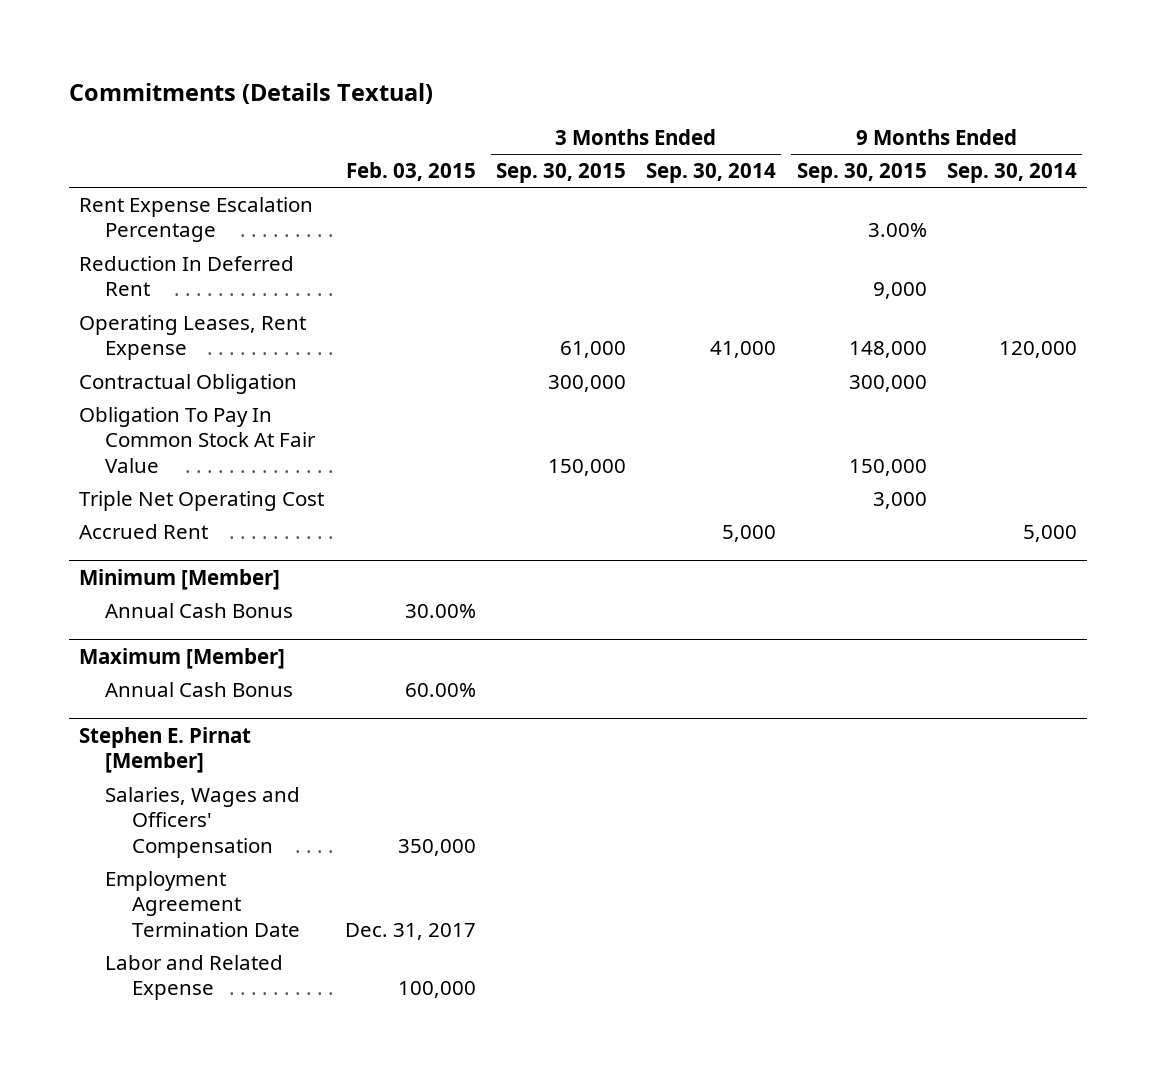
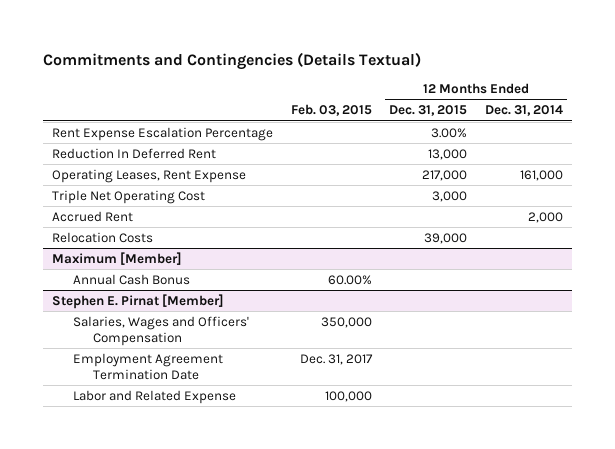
- Commitments (Details Textual)
+ Commitments and Contingencies (Details Textual)
- | Feb. 03, 2015 | 3 Months Ended Sep. 30, 2015 | 3 Months Ended Sep. 30, 2014 | 9 Months Ended Sep. 30, 2015 | 9 Months Ended Sep. 30, 2014
+ | Feb. 03, 2015 | 12 Months Ended Dec. 31, 2015 | 12 Months Ended Dec. 31, 2014
- Contractual Obligation | | 300,000 | | 300,000 |
- Obligation To Pay In Common Stock At Fair Value | | 150,000 | | 150,000 |
- Minimum [Member]
- Annual Cash Bonus | 30.00% | | | |
+ Relocation Costs | | 39,000 |

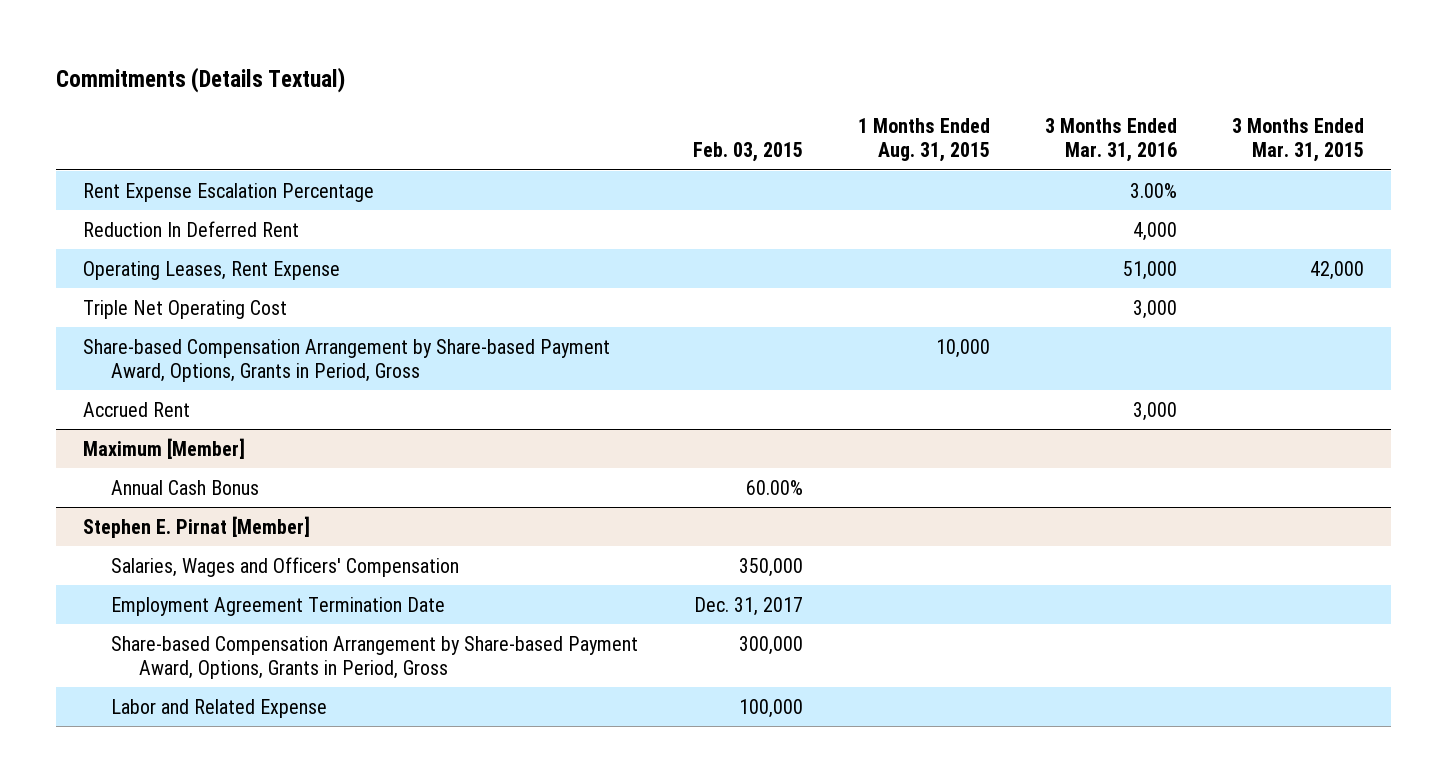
- Commitments and Contingencies (Details Textual)
+ Commitments (Details Textual)
- | Feb. 03, 2015 | 12 Months Ended Dec. 31, 2015 | 12 Months Ended Dec. 31, 2014
+ | Feb. 03, 2015 | 1 Months Ended Aug. 31, 2015 | 3 Months Ended Mar. 31, 2016 | 3 Months Ended Mar. 31, 2015
+ Share-based Compensation Arrangement by Share-based Payment Award, Options, Grants in Period, Gross | | 10,000 | |
- Relocation Costs | | 39,000 |
@ Stephen E. Pirnat [Member]
+ Share-based Compensation Arrangement by Share-based Payment Award, Options, Grants in Period, Gross | 300,000 | | |

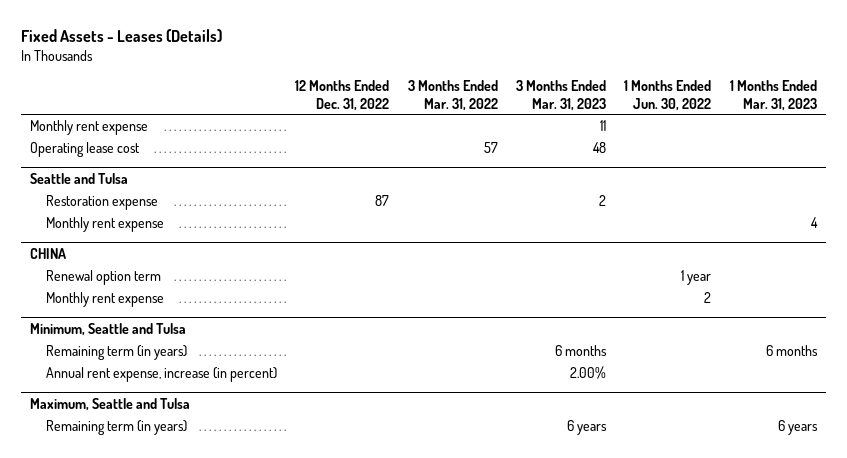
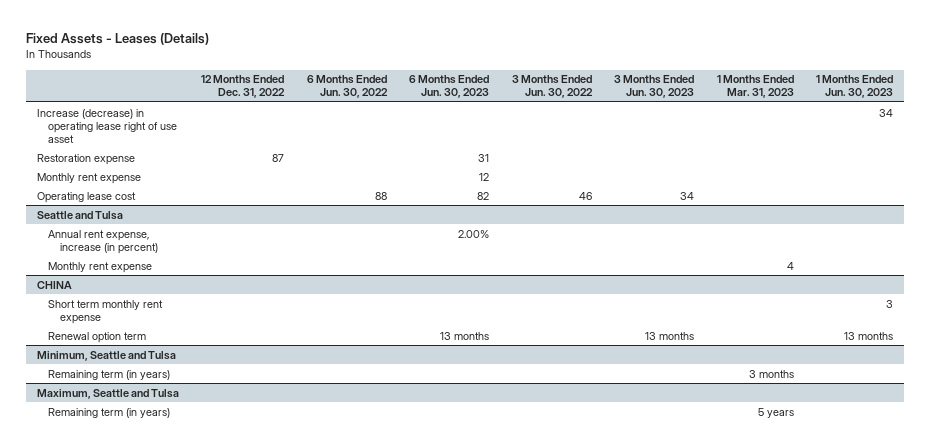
- | 12 Months Ended Dec. 31, 2022 | 3 Months Ended Mar. 31, 2022 | 3 Months Ended Mar. 31, 2023 | 1 Months Ended Jun. 30, 2022 | 1 Months Ended Mar. 31, 2023
+ | 12 Months Ended Dec. 31, 2022 | 6 Months Ended Jun. 30, 2022 | 6 Months Ended Jun. 30, 2023 | 3 Months Ended Jun. 30, 2022 | 3 Months Ended Jun. 30, 2023 | 1 Months Ended Mar. 31, 2023 | 1 Months Ended Jun. 30, 2023
+ Increase (decrease) in operating lease right of use asset | | | | | | | 34
+ Restoration expense | 87 | | 31 | | | |
@ Seattle and Tulsa
- Restoration expense | 87 | | 2 | |
+ Annual rent expense, increase (in percent) | | | 2.00% | | | |
@ CHINA
+ Short term monthly rent expense | | | | | | | 3
- Monthly rent expense | | | | 2 |
@ Minimum, Seattle and Tulsa
- Remaining term (in years) | | | 6 months | | 6 months
- Annual rent expense, increase (in percent) | | | 2.00% | |
+ Remaining term (in years) | | | | | | 3 months |
@ Maximum, Seattle and Tulsa
- Remaining term (in years) | | | 6 years | | 6 years
+ Remaining term (in years) | | | | | | 5 years |

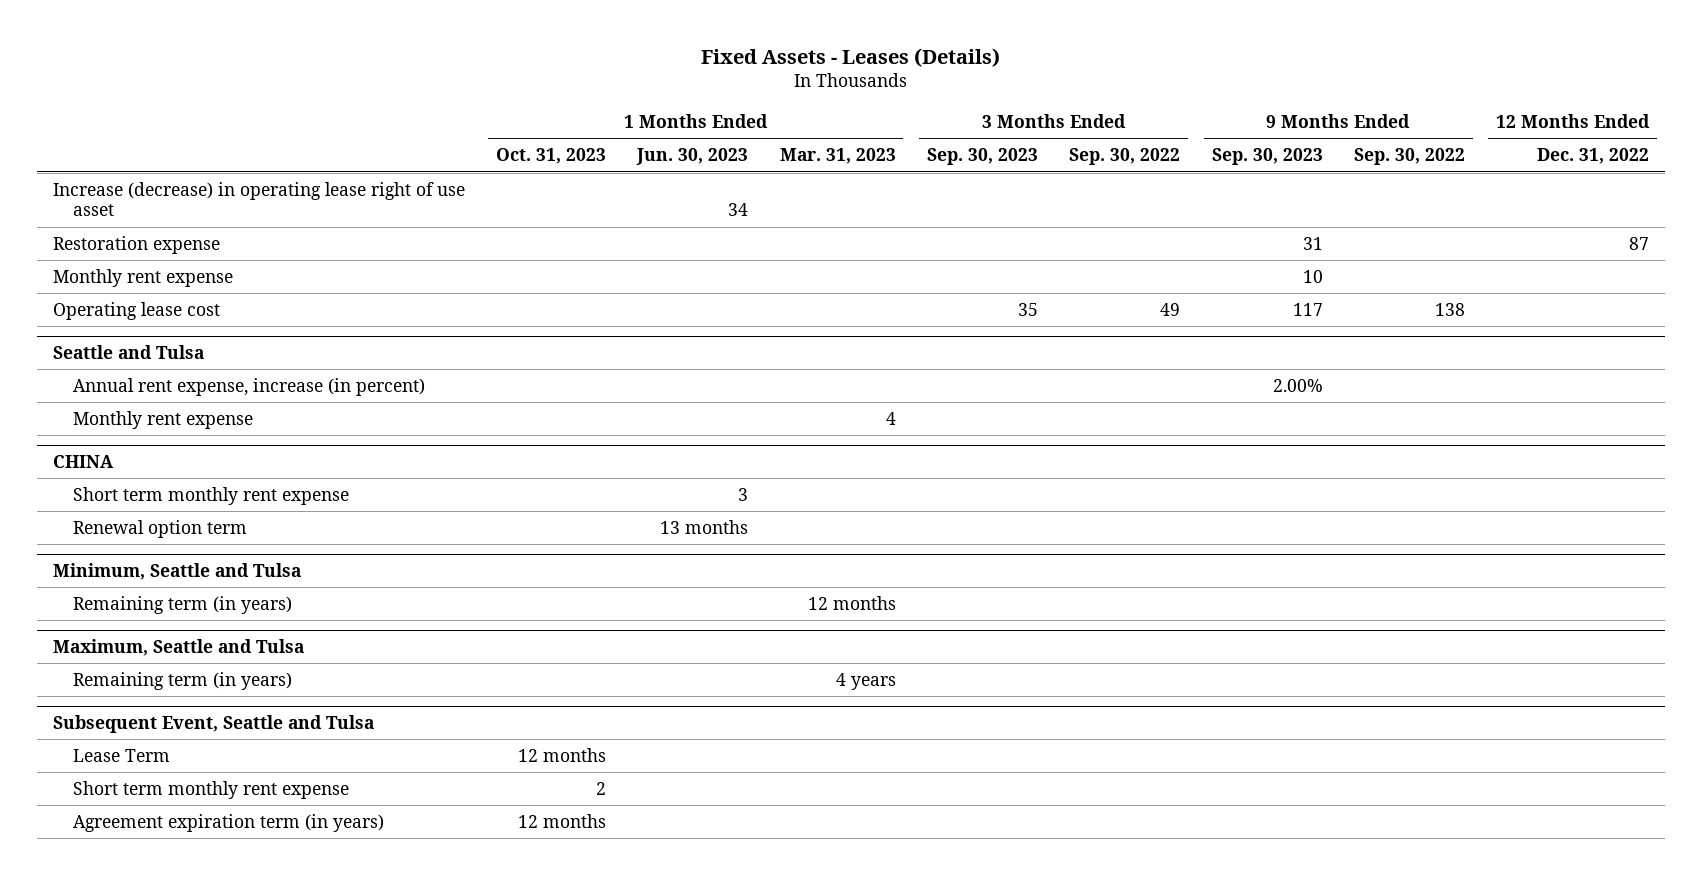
- | 12 Months Ended Dec. 31, 2022 | 6 Months Ended Jun. 30, 2022 | 6 Months Ended Jun. 30, 2023 | 3 Months Ended Jun. 30, 2022 | 3 Months Ended Jun. 30, 2023 | 1 Months Ended Mar. 31, 2023 | 1 Months Ended Jun. 30, 2023
+ | 1 Months Ended Oct. 31, 2023 | 1 Months Ended Jun. 30, 2023 | 1 Months Ended Mar. 31, 2023 | 3 Months Ended Sep. 30, 2023 | 3 Months Ended Sep. 30, 2022 | 9 Months Ended Sep. 30, 2023 | 9 Months Ended Sep. 30, 2022 | 12 Months Ended Dec. 31, 2022
@ Minimum, Seattle and Tulsa
- Remaining term (in years) | | | | | | 3 months |
+ Remaining term (in years) | | | 12 months | | | | |
@ Maximum, Seattle and Tulsa
- Remaining term (in years) | | | | | | 5 years |
+ Remaining term (in years) | | | 4 years | | | | |
+ Subsequent Event, Seattle and Tulsa
+ Lease Term | 12 months | | | | | | |
+ Short term monthly rent expense | 2 | | | | | | |
+ Agreement expiration term (in years) | 12 months | | | | | | |

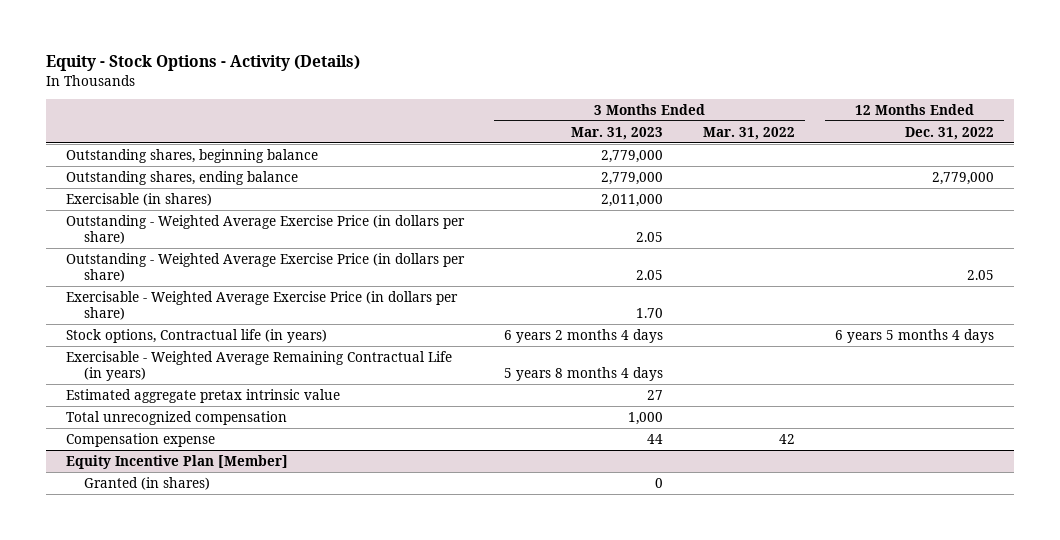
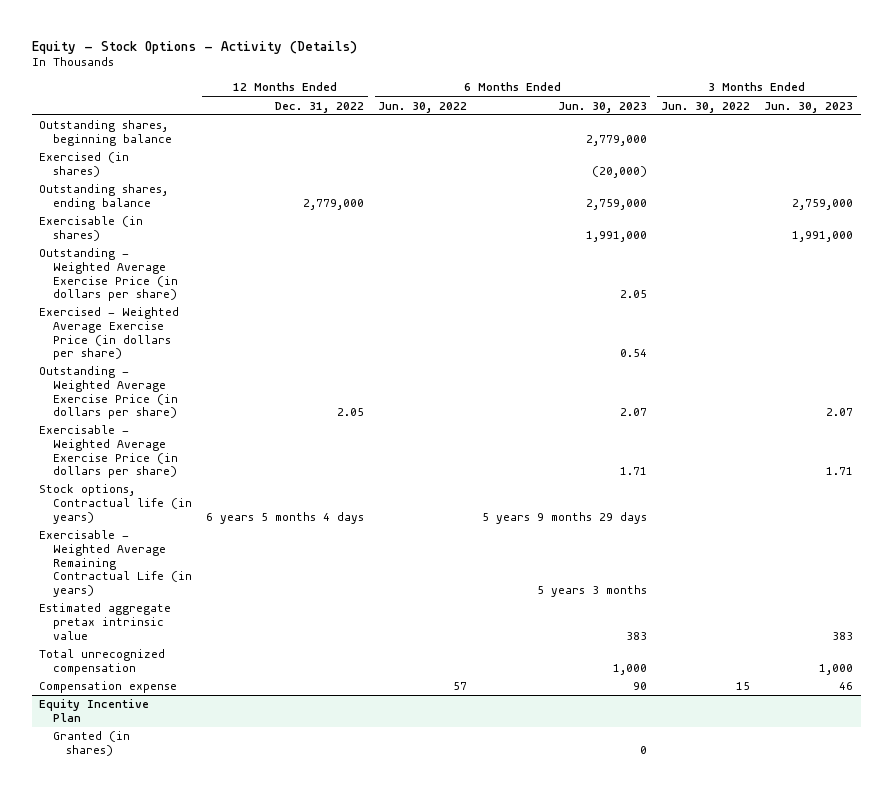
- | 3 Months Ended Mar. 31, 2023 | 3 Months Ended Mar. 31, 2022 | 12 Months Ended Dec. 31, 2022
+ | 12 Months Ended Dec. 31, 2022 | 6 Months Ended Jun. 30, 2022 | 6 Months Ended Jun. 30, 2023 | 3 Months Ended Jun. 30, 2022 | 3 Months Ended Jun. 30, 2023
+ Exercised (in shares) | | | (20,000) | |
+ Exercised - Weighted Average Exercise Price (in dollars per share) | | | 0.54 | |
- Equity Incentive Plan [Member]
+ Equity Incentive Plan

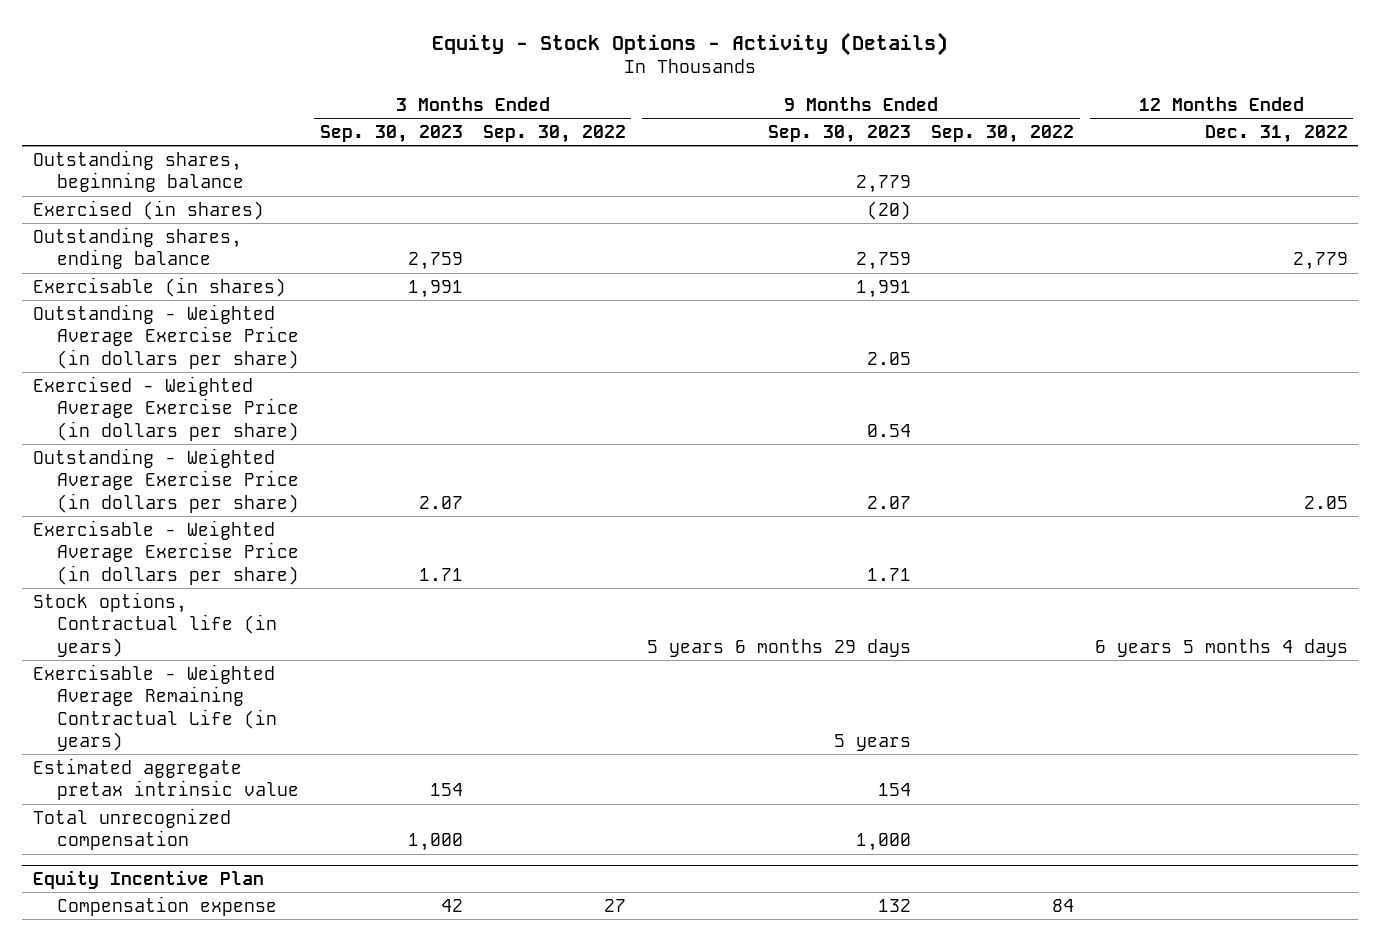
- | 12 Months Ended Dec. 31, 2022 | 6 Months Ended Jun. 30, 2022 | 6 Months Ended Jun. 30, 2023 | 3 Months Ended Jun. 30, 2022 | 3 Months Ended Jun. 30, 2023
+ | 3 Months Ended Sep. 30, 2023 | 3 Months Ended Sep. 30, 2022 | 9 Months Ended Sep. 30, 2023 | 9 Months Ended Sep. 30, 2022 | 12 Months Ended Dec. 31, 2022
- Outstanding shares, ending balance | 2,779,000 | | 2,759,000 | | 2,759,000
+ Outstanding shares, ending balance | 2,759 | | 2,759 | | 2,779
- Compensation expense | | 57 | 90 | 15 | 46
@ Equity Incentive Plan
- Granted (in shares) | | | 0 | |
+ Compensation expense | 42 | 27 | 132 | 84 |

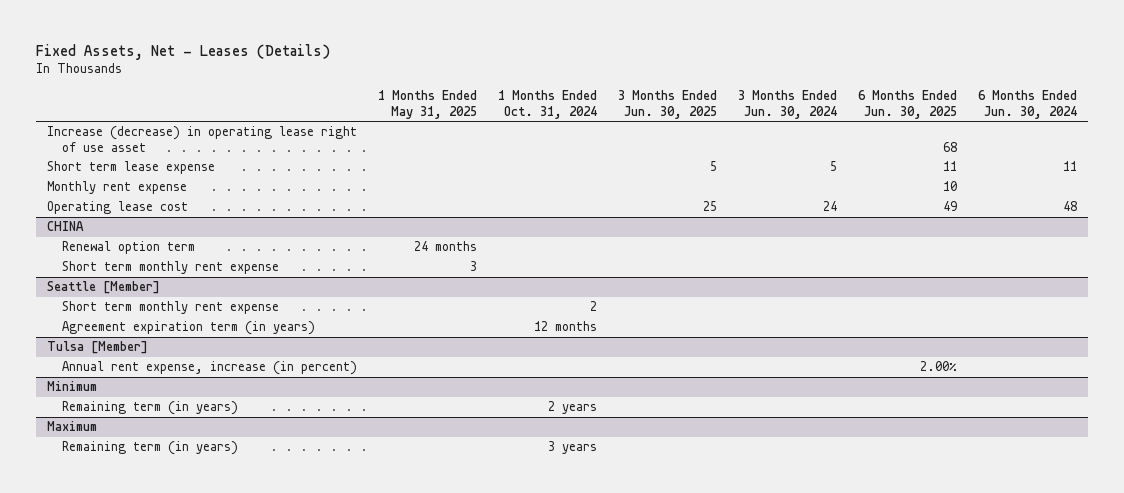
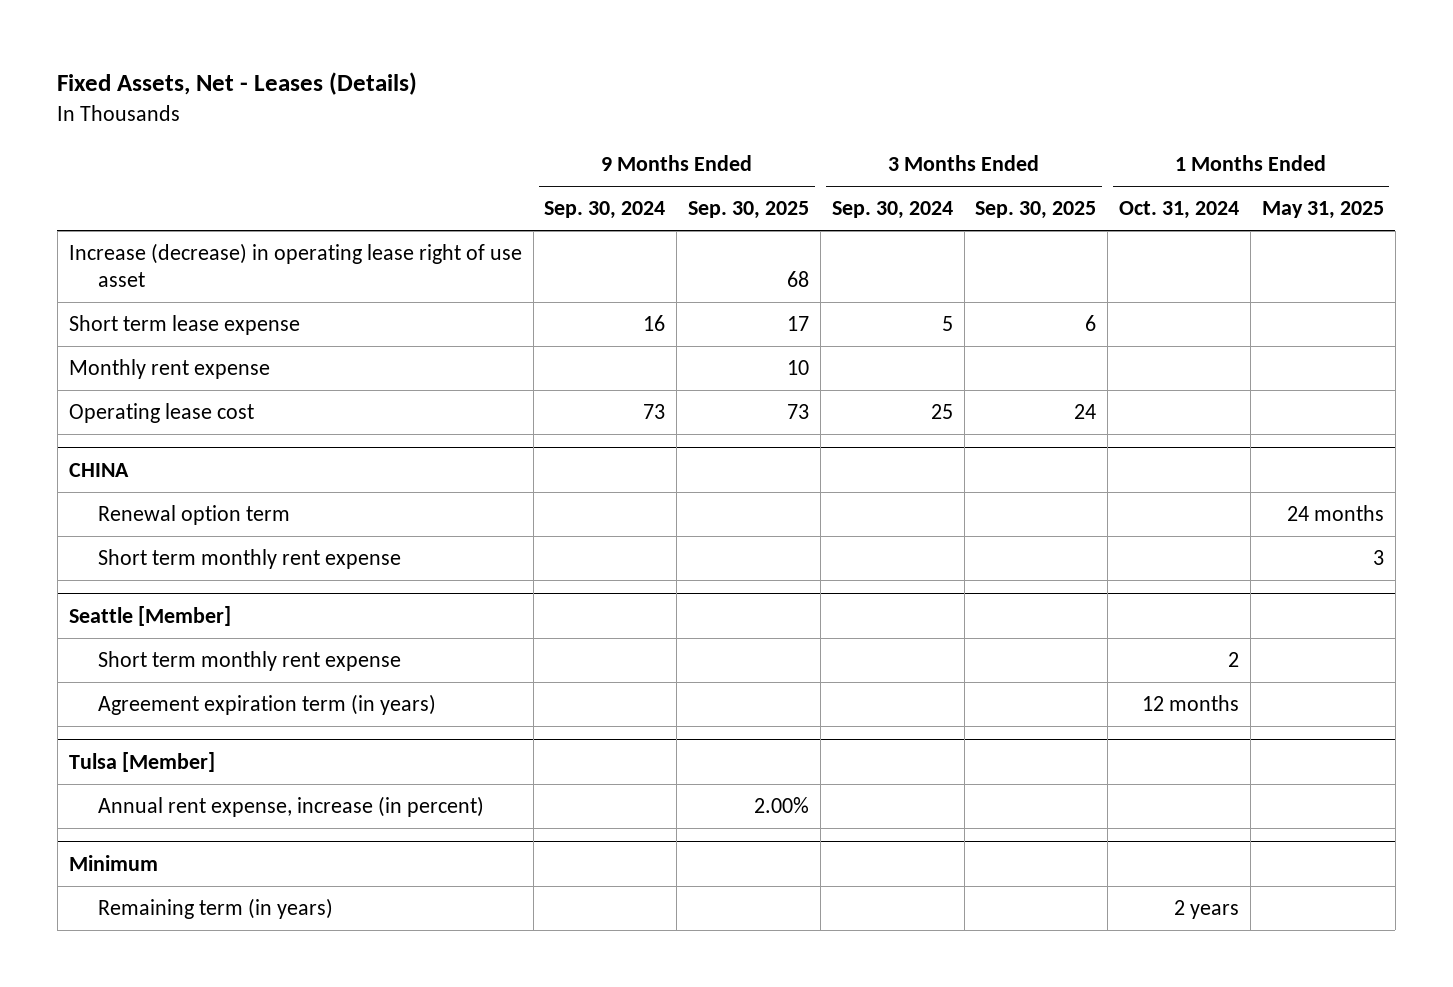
- | 1 Months Ended May 31, 2025 | 1 Months Ended Oct. 31, 2024 | 3 Months Ended Jun. 30, 2025 | 3 Months Ended Jun. 30, 2024 | 6 Months Ended Jun. 30, 2025 | 6 Months Ended Jun. 30, 2024
+ | 9 Months Ended Sep. 30, 2024 | 9 Months Ended Sep. 30, 2025 | 3 Months Ended Sep. 30, 2024 | 3 Months Ended Sep. 30, 2025 | 1 Months Ended Oct. 31, 2024 | 1 Months Ended May 31, 2025
- Maximum
- Remaining term (in years) | | 3 years | | | |

